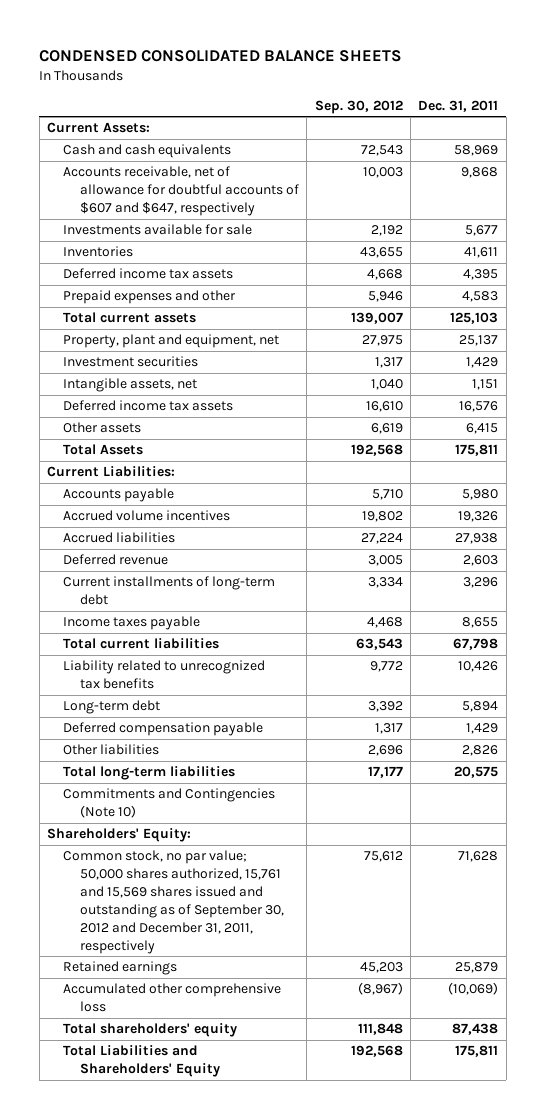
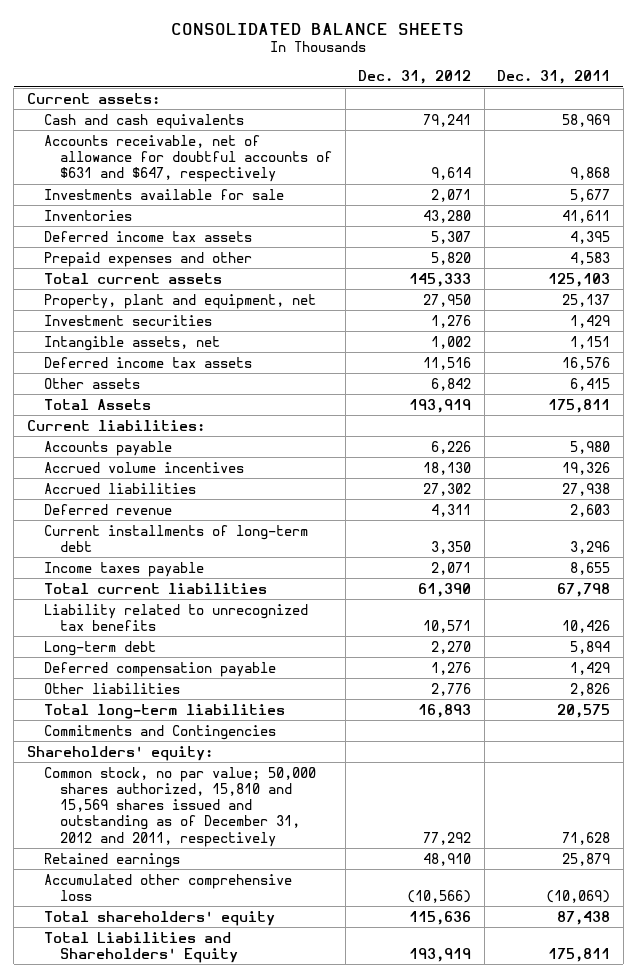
- CONDENSED CONSOLIDATED BALANCE SHEETS
+ CONSOLIDATED BALANCE SHEETS
- | Sep. 30, 2012 | Dec. 31, 2011
+ | Dec. 31, 2012 | Dec. 31, 2011
- Current Assets:
+ Current assets:
- Accounts receivable, net of allowance for doubtful accounts of $607 and $647, respectively | 10,003 | 9,868
+ Accounts receivable, net of allowance for doubtful accounts of $631 and $647, respectively | 9,614 | 9,868
- Current Liabilities:
+ Current liabilities:
- Commitments and Contingencies (Note 10)
- Shareholders' Equity:
- Common stock, no par value; 50,000 shares authorized, 15,761 and 15,569 shares issued and outstanding as of September 30, 2012 and December 31, 2011, respectively | 75,612 | 71,628
+ Commitments and Contingencies
+ Shareholders' equity:
+ Common stock, no par value; 50,000 shares authorized, 15,810 and 15,569 shares issued and outstanding as of December 31, 2012 and 2011, respectively | 77,292 | 71,628

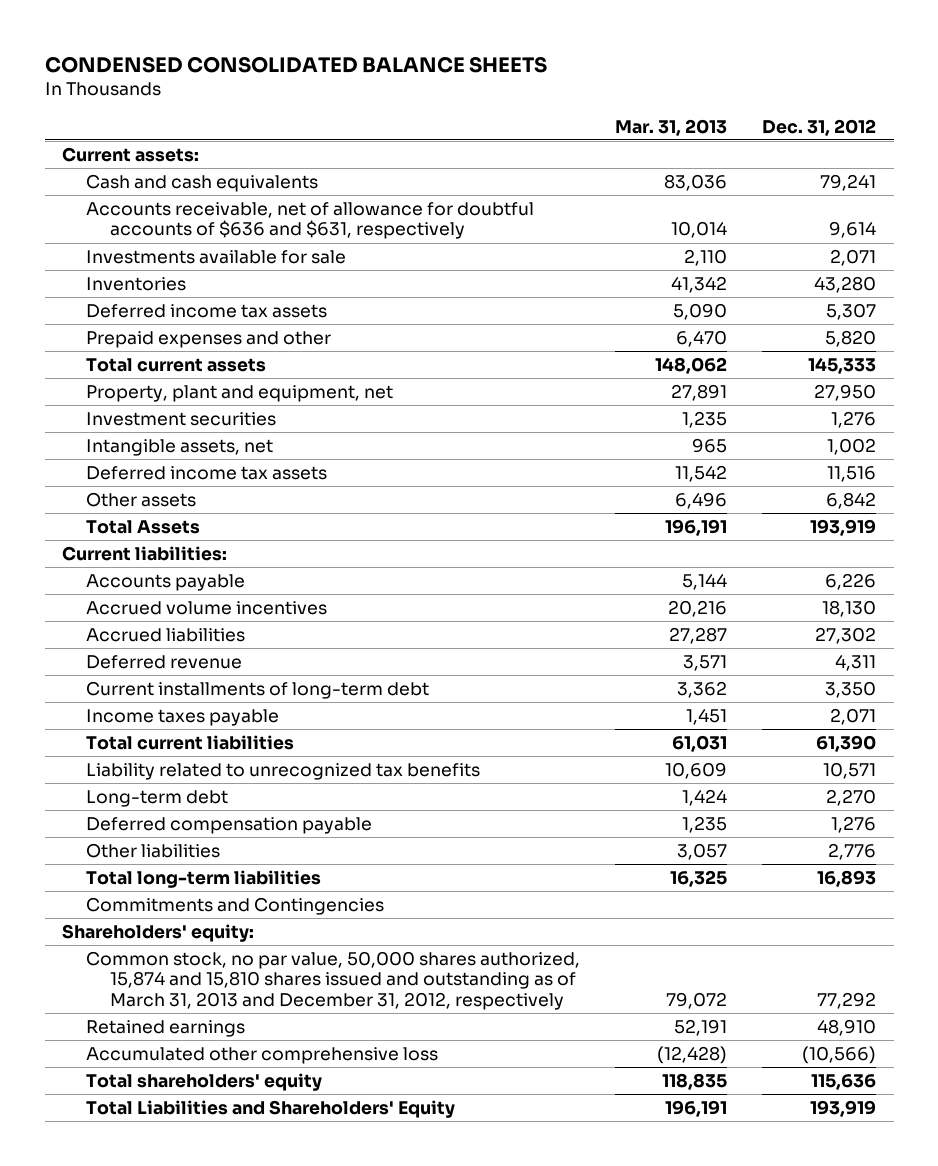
- CONSOLIDATED BALANCE SHEETS
+ CONDENSED CONSOLIDATED BALANCE SHEETS
- | Dec. 31, 2012 | Dec. 31, 2011
+ | Mar. 31, 2013 | Dec. 31, 2012
- Accounts receivable, net of allowance for doubtful accounts of $631 and $647, respectively | 9,614 | 9,868
+ Accounts receivable, net of allowance for doubtful accounts of $636 and $631, respectively | 10,014 | 9,614
- Common stock, no par value; 50,000 shares authorized, 15,810 and 15,569 shares issued and outstanding as of December 31, 2012 and 2011, respectively | 77,292 | 71,628
+ Common stock, no par value, 50,000 shares authorized, 15,874 and 15,810 shares issued and outstanding as of March 31, 2013 and December 31, 2012, respectively | 79,072 | 77,292

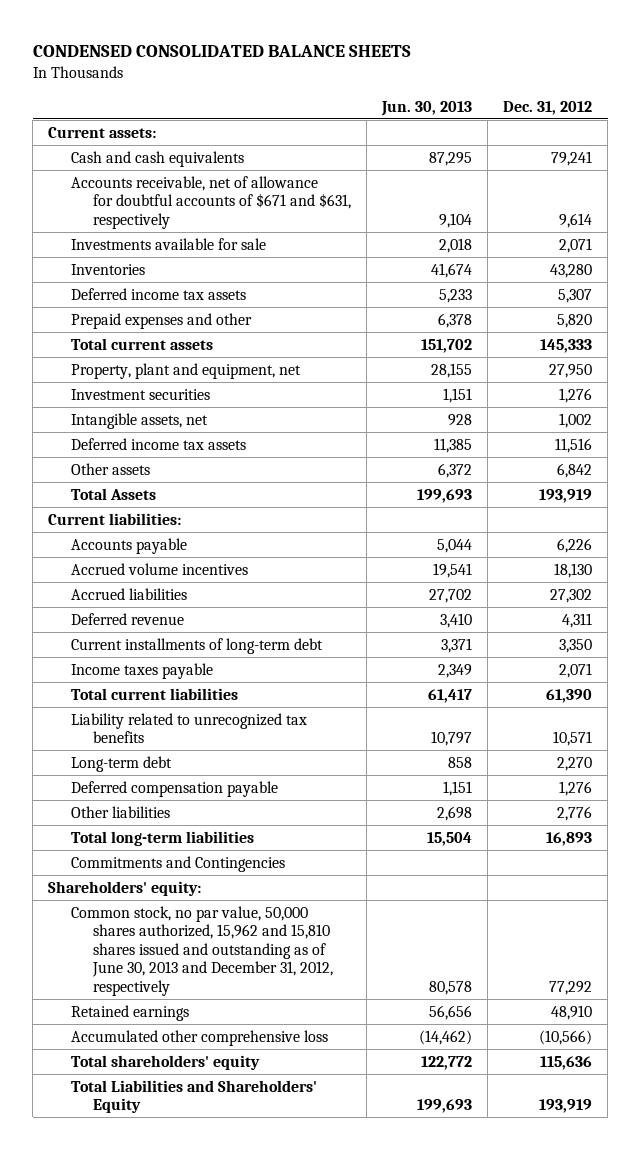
- | Mar. 31, 2013 | Dec. 31, 2012
+ | Jun. 30, 2013 | Dec. 31, 2012
- Accounts receivable, net of allowance for doubtful accounts of $636 and $631, respectively | 10,014 | 9,614
+ Accounts receivable, net of allowance for doubtful accounts of $671 and $631, respectively | 9,104 | 9,614
- Common stock, no par value, 50,000 shares authorized, 15,874 and 15,810 shares issued and outstanding as of March 31, 2013 and December 31, 2012, respectively | 79,072 | 77,292
+ Common stock, no par value, 50,000 shares authorized, 15,962 and 15,810 shares issued and outstanding as of June 30, 2013 and December 31, 2012, respectively | 80,578 | 77,292

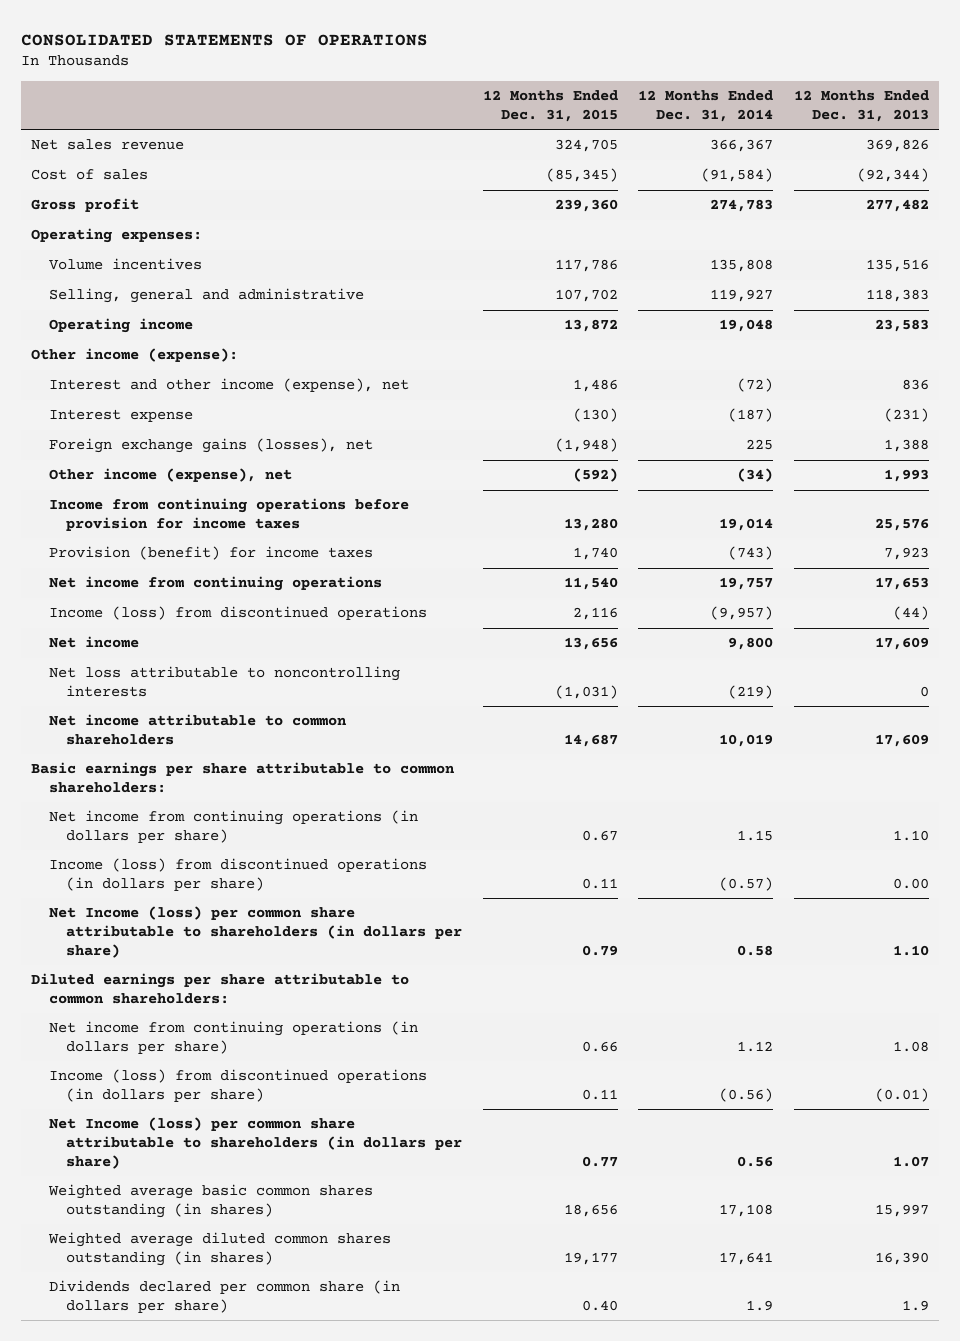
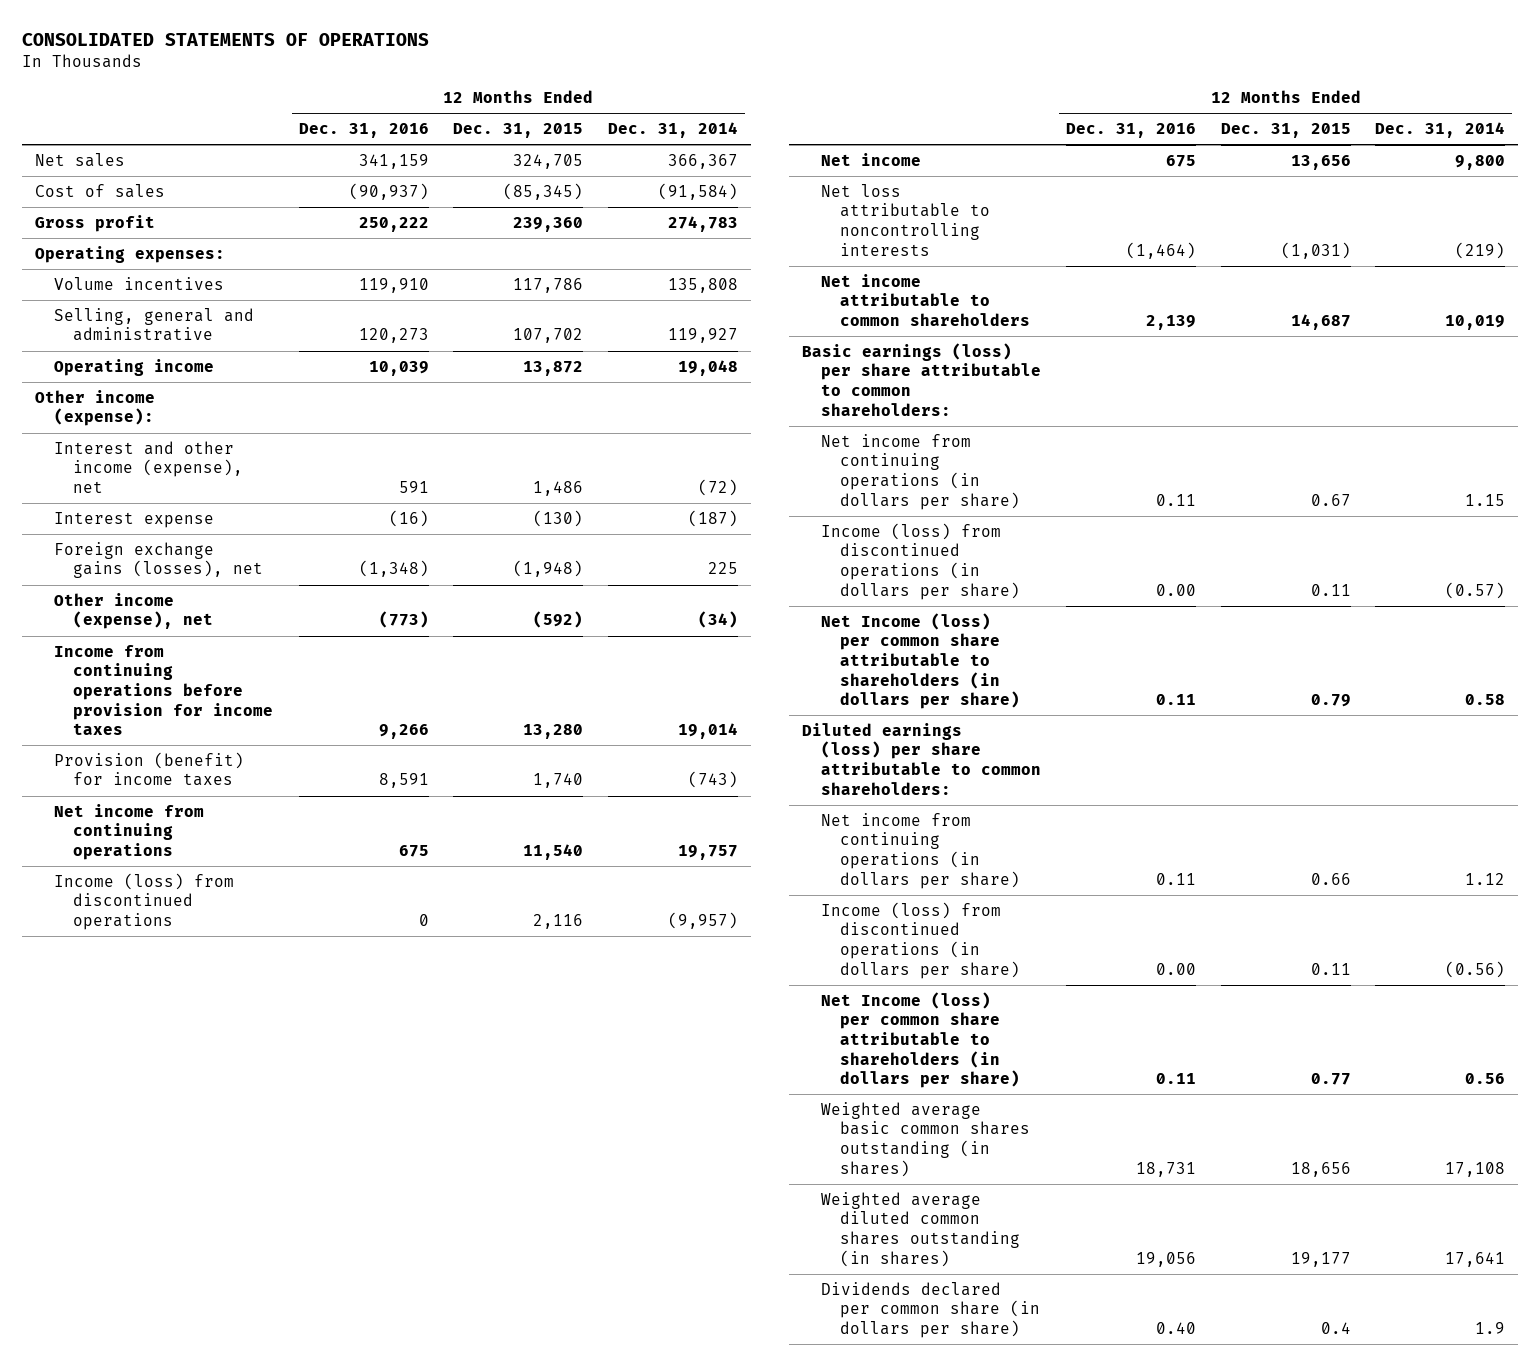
- | 12 Months Ended Dec. 31, 2015 | 12 Months Ended Dec. 31, 2014 | 12 Months Ended Dec. 31, 2013
+ | 12 Months Ended Dec. 31, 2016 | 12 Months Ended Dec. 31, 2015 | 12 Months Ended Dec. 31, 2014
- Net sales revenue | 324,705 | 366,367 | 369,826
+ Net sales | 341,159 | 324,705 | 366,367
- Basic earnings per share attributable to common shareholders:
+ Basic earnings (loss) per share attributable to common shareholders:
- Diluted earnings per share attributable to common shareholders:
+ Diluted earnings (loss) per share attributable to common shareholders:
- Dividends declared per common share (in dollars per share) | 0.40 | 1.9 | 1.9
+ Dividends declared per common share (in dollars per share) | 0.40 | 0.4 | 1.9

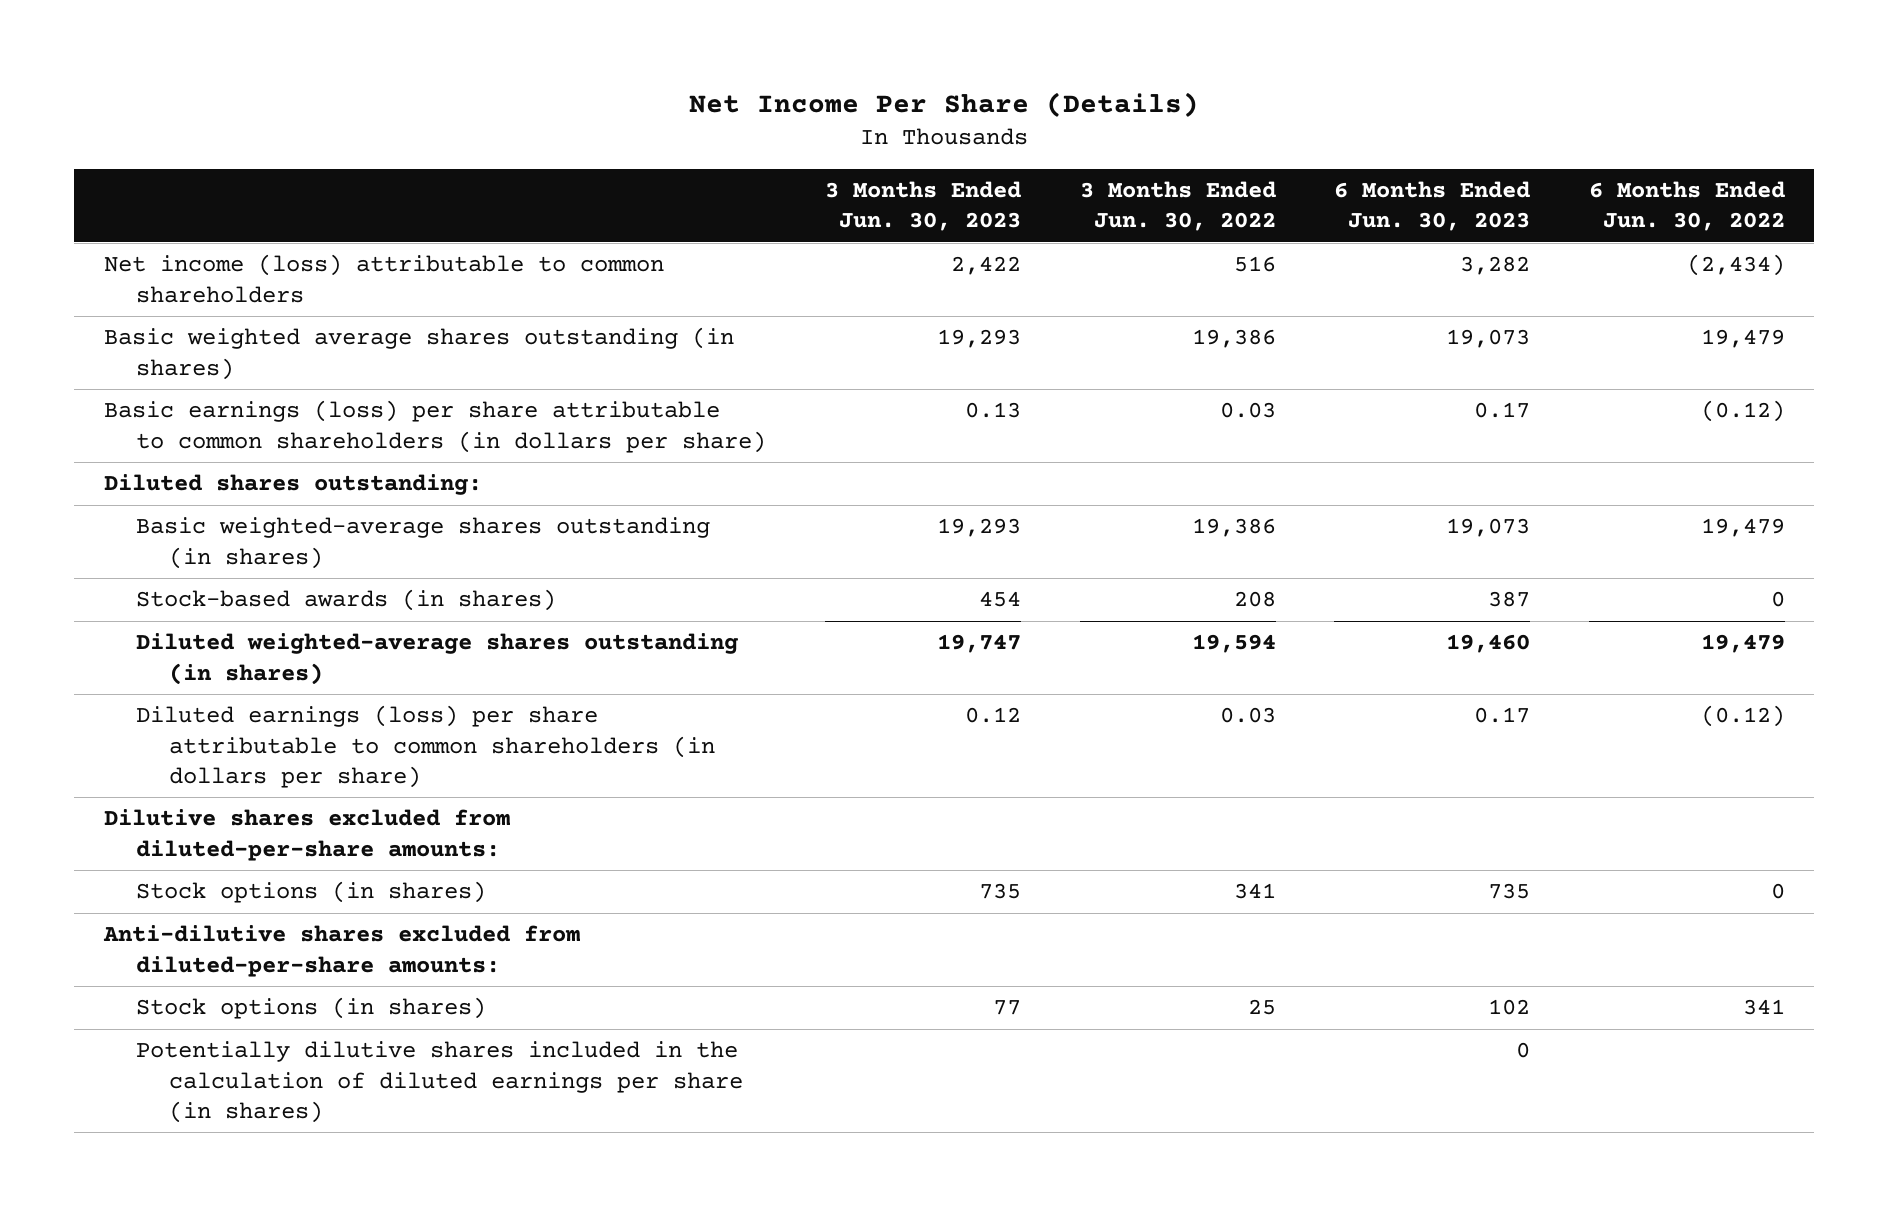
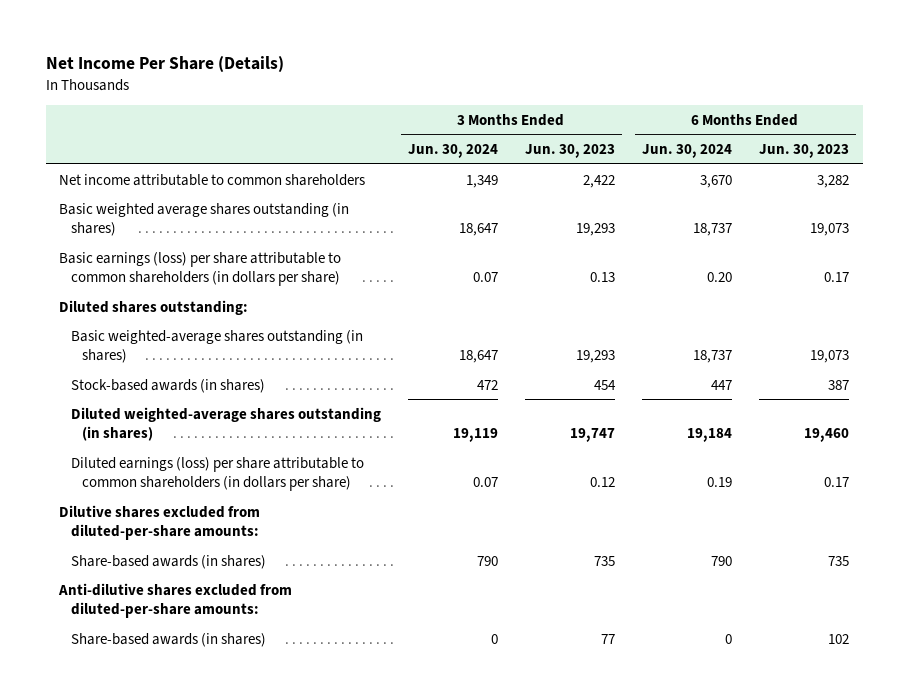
- | 3 Months Ended Jun. 30, 2023 | 3 Months Ended Jun. 30, 2022 | 6 Months Ended Jun. 30, 2023 | 6 Months Ended Jun. 30, 2022
+ | 3 Months Ended Jun. 30, 2024 | 3 Months Ended Jun. 30, 2023 | 6 Months Ended Jun. 30, 2024 | 6 Months Ended Jun. 30, 2023
- Net income (loss) attributable to common shareholders | 2,422 | 516 | 3,282 | (2,434)
+ Net income attributable to common shareholders | 1,349 | 2,422 | 3,670 | 3,282
- Stock options (in shares) | 735 | 341 | 735 | 0
+ Share-based awards (in shares) | 790 | 735 | 790 | 735
- Stock options (in shares) | 77 | 25 | 102 | 341
- Potentially dilutive shares included in the calculation of diluted earnings per share (in shares) | | | 0 |
+ Share-based awards (in shares) | 0 | 77 | 0 | 102

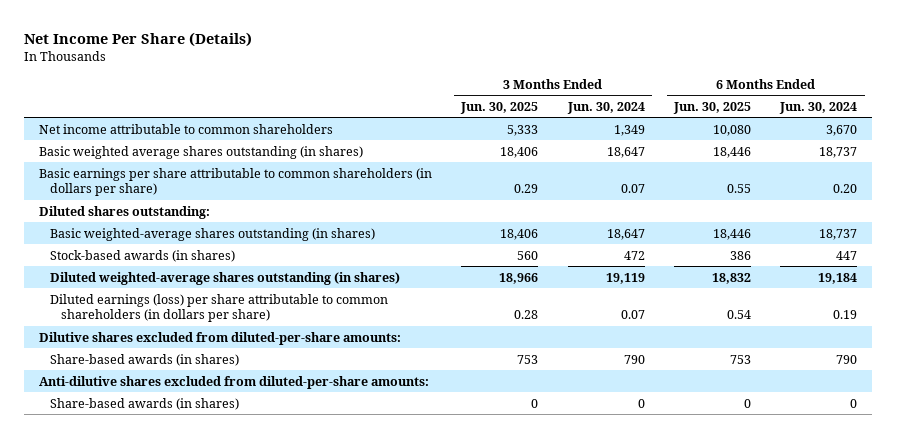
- | 3 Months Ended Jun. 30, 2024 | 3 Months Ended Jun. 30, 2023 | 6 Months Ended Jun. 30, 2024 | 6 Months Ended Jun. 30, 2023
+ | 3 Months Ended Jun. 30, 2025 | 3 Months Ended Jun. 30, 2024 | 6 Months Ended Jun. 30, 2025 | 6 Months Ended Jun. 30, 2024
- Basic earnings (loss) per share attributable to common shareholders (in dollars per share) | 0.07 | 0.13 | 0.20 | 0.17
+ Basic earnings per share attributable to common shareholders (in dollars per share) | 0.29 | 0.07 | 0.55 | 0.20

